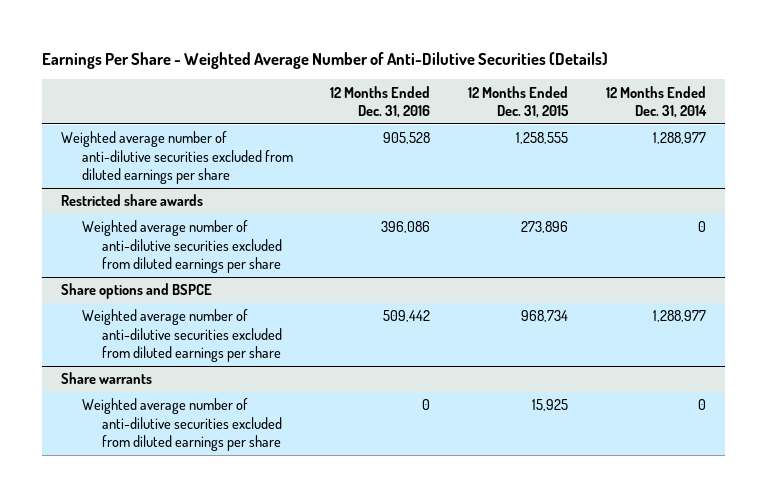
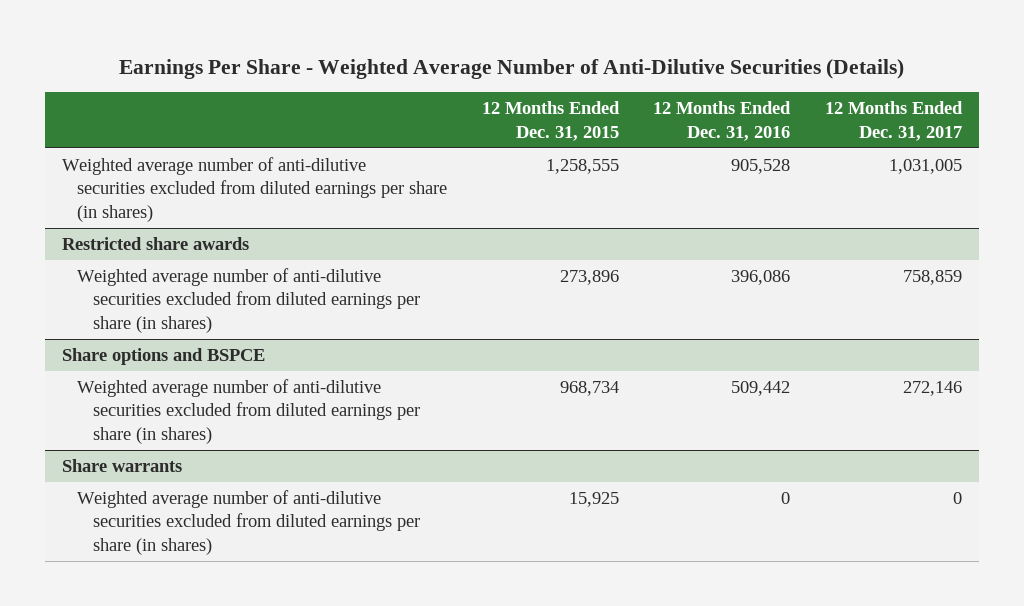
- | 12 Months Ended Dec. 31, 2016 | 12 Months Ended Dec. 31, 2015 | 12 Months Ended Dec. 31, 2014
+ | 12 Months Ended Dec. 31, 2015 | 12 Months Ended Dec. 31, 2016 | 12 Months Ended Dec. 31, 2017
- Weighted average number of anti-dilutive securities excluded from diluted earnings per share | 905,528 | 1,258,555 | 1,288,977
+ Weighted average number of anti-dilutive securities excluded from diluted earnings per share (in shares) | 1,258,555 | 905,528 | 1,031,005
@ Restricted share awards
- Weighted average number of anti-dilutive securities excluded from diluted earnings per share | 396,086 | 273,896 | 0
+ Weighted average number of anti-dilutive securities excluded from diluted earnings per share (in shares) | 273,896 | 396,086 | 758,859
@ Share options and BSPCE
- Weighted average number of anti-dilutive securities excluded from diluted earnings per share | 509,442 | 968,734 | 1,288,977
+ Weighted average number of anti-dilutive securities excluded from diluted earnings per share (in shares) | 968,734 | 509,442 | 272,146
@ Share warrants
- Weighted average number of anti-dilutive securities excluded from diluted earnings per share | 0 | 15,925 | 0
+ Weighted average number of anti-dilutive securities excluded from diluted earnings per share (in shares) | 15,925 | 0 | 0

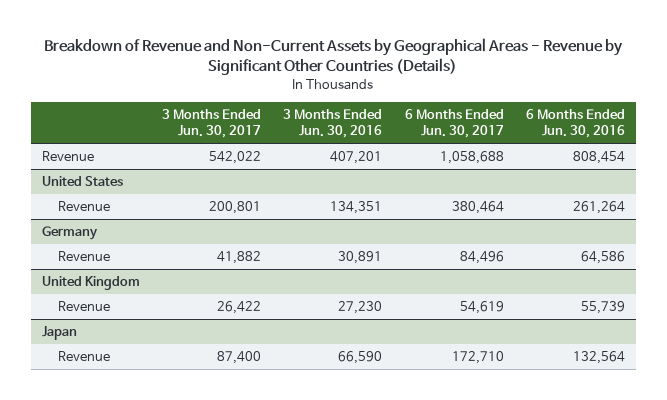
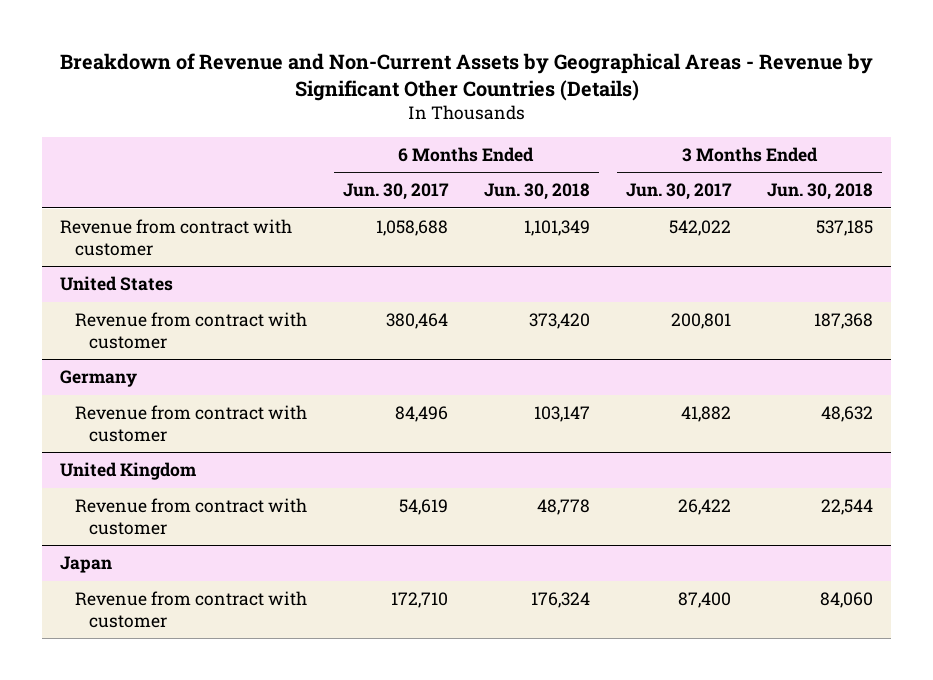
- | 3 Months Ended Jun. 30, 2017 | 3 Months Ended Jun. 30, 2016 | 6 Months Ended Jun. 30, 2017 | 6 Months Ended Jun. 30, 2016
+ | 6 Months Ended Jun. 30, 2017 | 6 Months Ended Jun. 30, 2018 | 3 Months Ended Jun. 30, 2017 | 3 Months Ended Jun. 30, 2018
- Revenue | 542,022 | 407,201 | 1,058,688 | 808,454
+ Revenue from contract with customer | 1,058,688 | 1,101,349 | 542,022 | 537,185
@ United States
- Revenue | 200,801 | 134,351 | 380,464 | 261,264
+ Revenue from contract with customer | 380,464 | 373,420 | 200,801 | 187,368
@ Germany
- Revenue | 41,882 | 30,891 | 84,496 | 64,586
+ Revenue from contract with customer | 84,496 | 103,147 | 41,882 | 48,632
@ United Kingdom
- Revenue | 26,422 | 27,230 | 54,619 | 55,739
+ Revenue from contract with customer | 54,619 | 48,778 | 26,422 | 22,544
@ Japan
- Revenue | 87,400 | 66,590 | 172,710 | 132,564
+ Revenue from contract with customer | 172,710 | 176,324 | 87,400 | 84,060

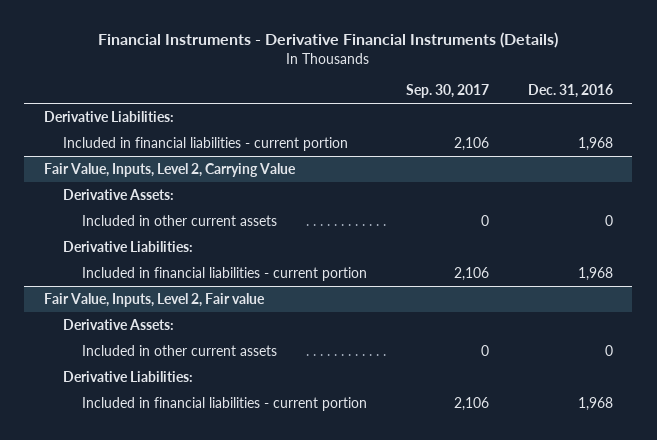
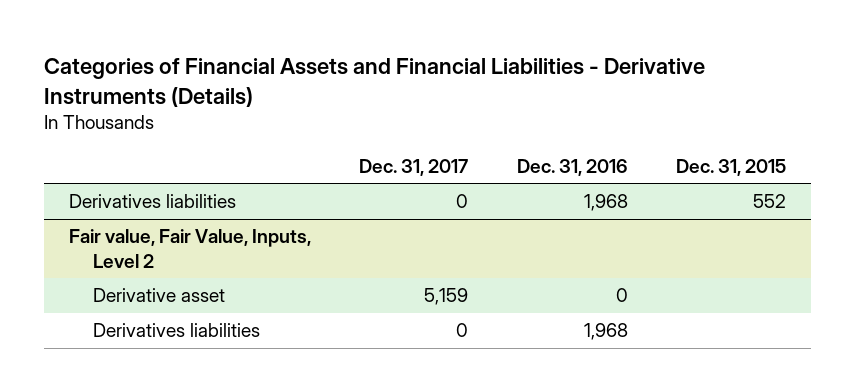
- Financial Instruments - Derivative Financial Instruments (Details)
+ Categories of Financial Assets and Financial Liabilities - Derivative Instruments (Details)
- | Sep. 30, 2017 | Dec. 31, 2016
+ | Dec. 31, 2017 | Dec. 31, 2016 | Dec. 31, 2015
- Derivative Liabilities:
- Included in financial liabilities - current portion | 2,106 | 1,968
- Fair Value, Inputs, Level 2, Carrying Value
- Derivative Assets:
- Included in other current assets | 0 | 0
- Derivative Liabilities:
- Included in financial liabilities - current portion | 2,106 | 1,968
- Fair Value, Inputs, Level 2, Fair value
- Derivative Assets:
- Included in other current assets | 0 | 0
- Derivative Liabilities:
- Included in financial liabilities - current portion | 2,106 | 1,968
+ Derivatives liabilities | 0 | 1,968 | 552
+ Fair value, Fair Value, Inputs, Level 2
+ Derivative asset | 5,159 | 0 |
+ Derivatives liabilities | 0 | 1,968 |

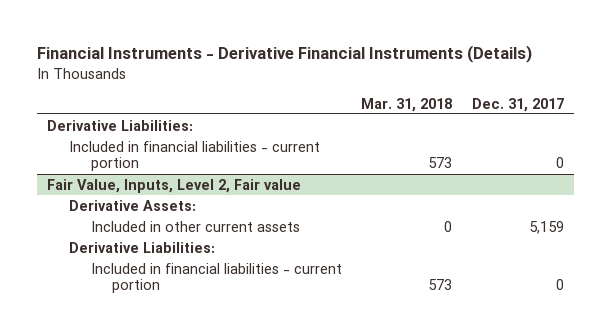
- Categories of Financial Assets and Financial Liabilities - Derivative Instruments (Details)
+ Financial Instruments - Derivative Financial Instruments (Details)
- | Dec. 31, 2017 | Dec. 31, 2016 | Dec. 31, 2015
+ | Mar. 31, 2018 | Dec. 31, 2017
- Derivatives liabilities | 0 | 1,968 | 552
- Fair value, Fair Value, Inputs, Level 2
- Derivative asset | 5,159 | 0 |
- Derivatives liabilities | 0 | 1,968 |
+ Derivative Liabilities:
+ Included in financial liabilities - current portion | 573 | 0
+ Fair Value, Inputs, Level 2, Fair value
+ Derivative Assets:
+ Included in other current assets | 0 | 5,159
+ Derivative Liabilities:
+ Included in financial liabilities - current portion | 573 | 0

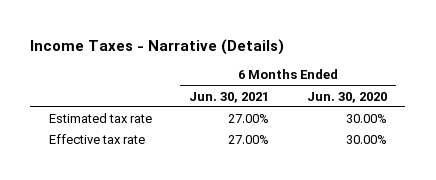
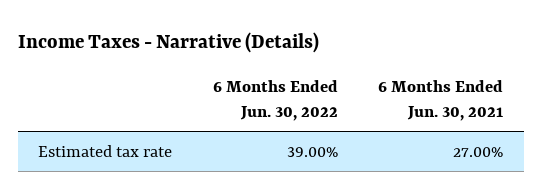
- | 6 Months Ended Jun. 30, 2021 | 6 Months Ended Jun. 30, 2020
+ | 6 Months Ended Jun. 30, 2022 | 6 Months Ended Jun. 30, 2021
- Effective tax rate | 27.00% | 30.00%

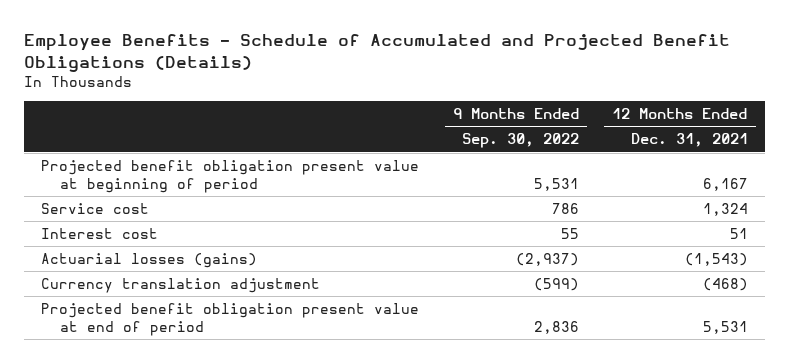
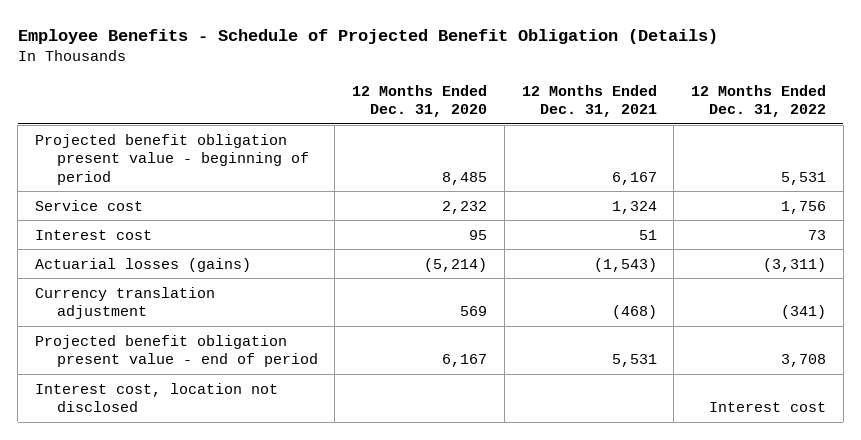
- Employee Benefits - Schedule of Accumulated and Projected Benefit Obligations (Details)
+ Employee Benefits - Schedule of Projected Benefit Obligation (Details)
- | 9 Months Ended Sep. 30, 2022 | 12 Months Ended Dec. 31, 2021
+ | 12 Months Ended Dec. 31, 2020 | 12 Months Ended Dec. 31, 2021 | 12 Months Ended Dec. 31, 2022
- Projected benefit obligation present value at beginning of period | 5,531 | 6,167
+ Projected benefit obligation present value - beginning of period | 8,485 | 6,167 | 5,531
- Projected benefit obligation present value at end of period | 2,836 | 5,531
+ Projected benefit obligation present value - end of period | 6,167 | 5,531 | 3,708
+ Interest cost, location not disclosed | | | Interest cost

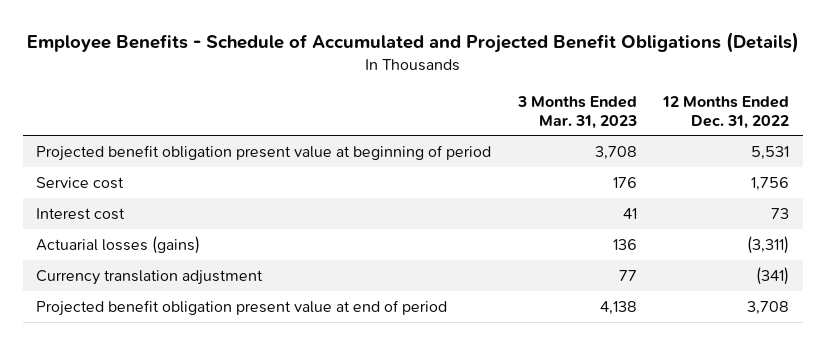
- Employee Benefits - Schedule of Projected Benefit Obligation (Details)
+ Employee Benefits - Schedule of Accumulated and Projected Benefit Obligations (Details)
- | 12 Months Ended Dec. 31, 2020 | 12 Months Ended Dec. 31, 2021 | 12 Months Ended Dec. 31, 2022
+ | 3 Months Ended Mar. 31, 2023 | 12 Months Ended Dec. 31, 2022
- Projected benefit obligation present value - beginning of period | 8,485 | 6,167 | 5,531
+ Projected benefit obligation present value at beginning of period | 3,708 | 5,531
- Projected benefit obligation present value - end of period | 6,167 | 5,531 | 3,708
- Interest cost, location not disclosed | | | Interest cost
+ Projected benefit obligation present value at end of period | 4,138 | 3,708

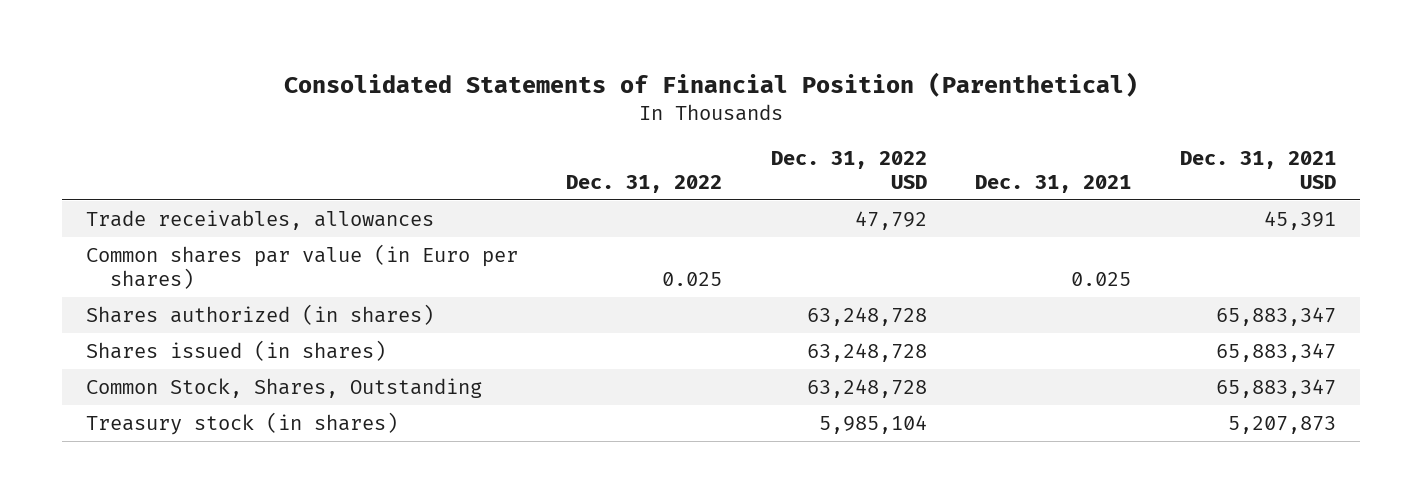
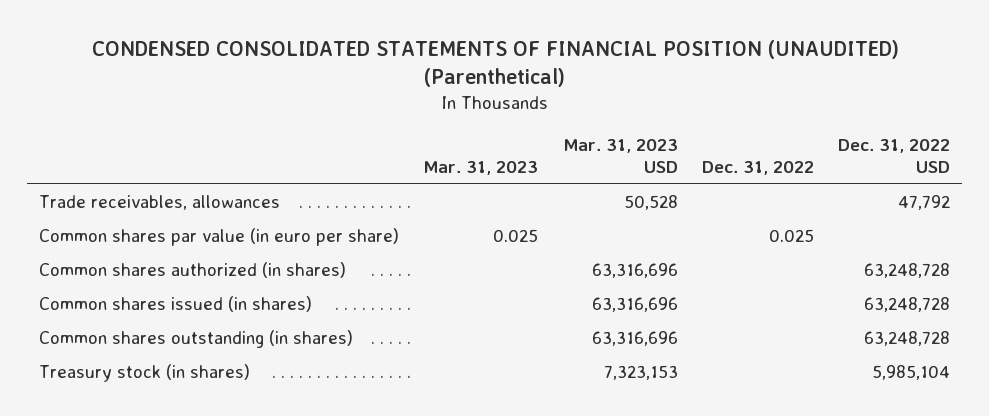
- Consolidated Statements of Financial Position (Parenthetical)
+ CONDENSED CONSOLIDATED STATEMENTS OF FINANCIAL POSITION (UNAUDITED) (Parenthetical)
- | Dec. 31, 2022 | Dec. 31, 2022 USD | Dec. 31, 2021 | Dec. 31, 2021 USD
+ | Mar. 31, 2023 | Mar. 31, 2023 USD | Dec. 31, 2022 | Dec. 31, 2022 USD
- Common shares par value (in Euro per shares) | 0.025 | | 0.025 |
- Shares authorized (in shares) | | 63,248,728 | | 65,883,347
- Shares issued (in shares) | | 63,248,728 | | 65,883,347
- Common Stock, Shares, Outstanding | | 63,248,728 | | 65,883,347
+ Common shares par value (in euro per share) | 0.025 | | 0.025 |
+ Common shares authorized (in shares) | | 63,316,696 | | 63,248,728
+ Common shares issued (in shares) | | 63,316,696 | | 63,248,728
+ Common shares outstanding (in shares) | | 63,316,696 | | 63,248,728

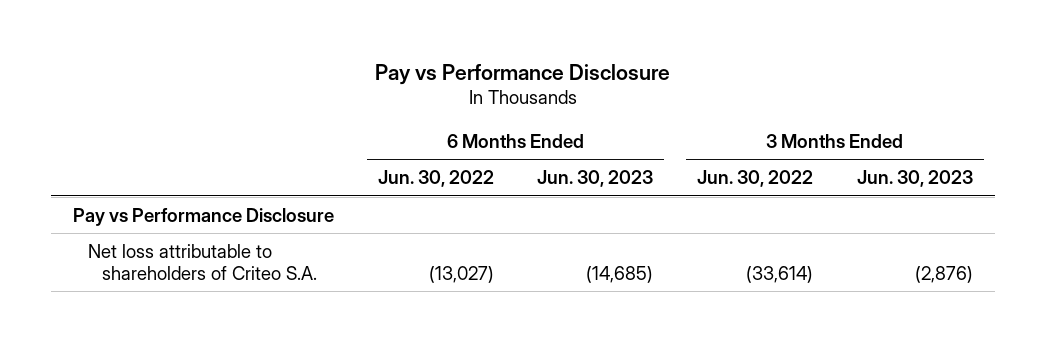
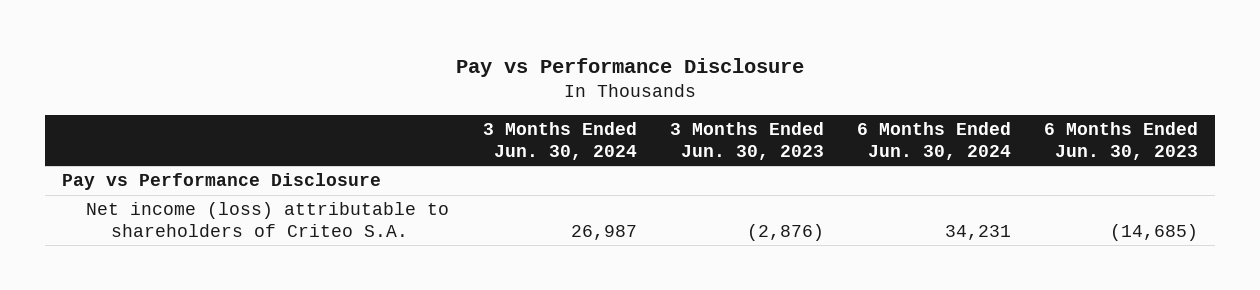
- | 6 Months Ended Jun. 30, 2022 | 6 Months Ended Jun. 30, 2023 | 3 Months Ended Jun. 30, 2022 | 3 Months Ended Jun. 30, 2023
+ | 3 Months Ended Jun. 30, 2024 | 3 Months Ended Jun. 30, 2023 | 6 Months Ended Jun. 30, 2024 | 6 Months Ended Jun. 30, 2023
- Net loss attributable to shareholders of Criteo S.A. | (13,027) | (14,685) | (33,614) | (2,876)
+ Net income (loss) attributable to shareholders of Criteo S.A. | 26,987 | (2,876) | 34,231 | (14,685)

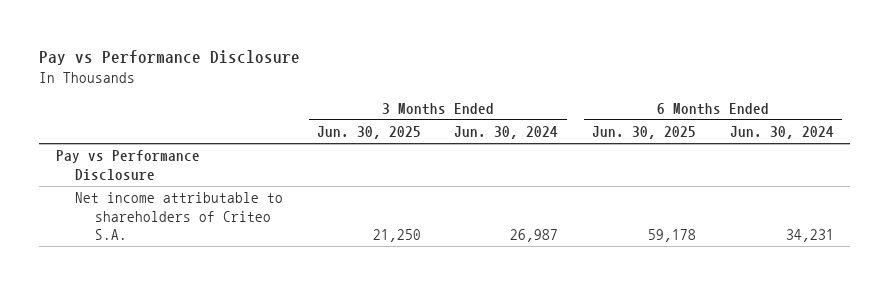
- | 3 Months Ended Jun. 30, 2024 | 3 Months Ended Jun. 30, 2023 | 6 Months Ended Jun. 30, 2024 | 6 Months Ended Jun. 30, 2023
+ | 3 Months Ended Jun. 30, 2025 | 3 Months Ended Jun. 30, 2024 | 6 Months Ended Jun. 30, 2025 | 6 Months Ended Jun. 30, 2024
- Net income (loss) attributable to shareholders of Criteo S.A. | 26,987 | (2,876) | 34,231 | (14,685)
+ Net income attributable to shareholders of Criteo S.A. | 21,250 | 26,987 | 59,178 | 34,231

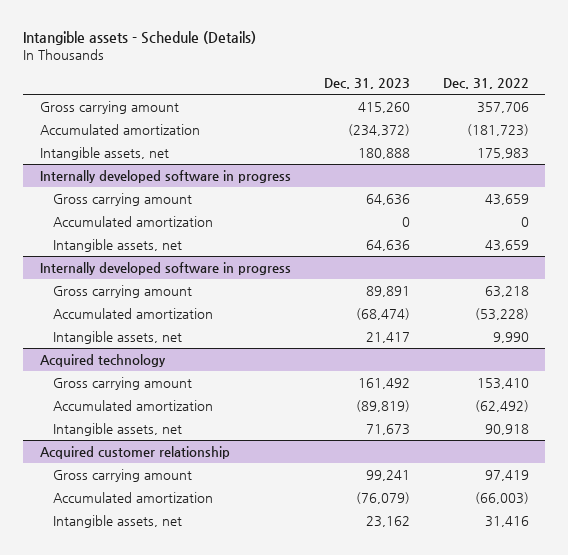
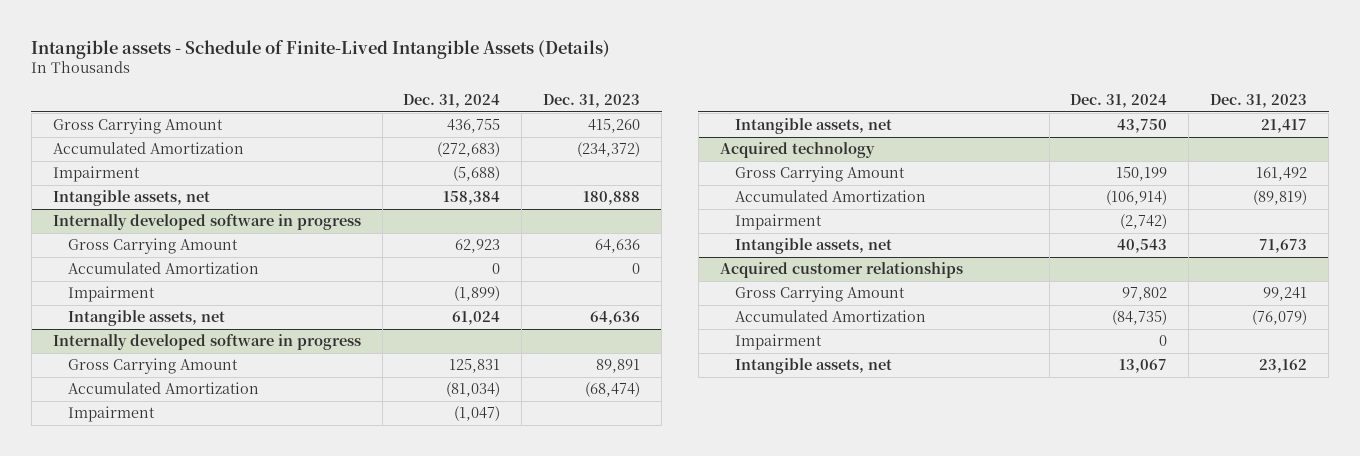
- Intangible assets - Schedule (Details)
+ Intangible assets - Schedule of Finite-Lived Intangible Assets (Details)
- | Dec. 31, 2023 | Dec. 31, 2022
+ | Dec. 31, 2024 | Dec. 31, 2023
- Gross carrying amount | 415,260 | 357,706
- Accumulated amortization | (234,372) | (181,723)
+ Gross Carrying Amount | 436,755 | 415,260
+ Accumulated Amortization | (272,683) | (234,372)
+ Impairment | (5,688) |
@ Internally developed software in progress
- Gross carrying amount | 64,636 | 43,659
- Accumulated amortization | 0 | 0
+ Gross Carrying Amount | 62,923 | 64,636
+ Accumulated Amortization | 0 | 0
+ Impairment | (1,899) |
- Gross carrying amount | 89,891 | 63,218
- Accumulated amortization | (68,474) | (53,228)
+ Gross Carrying Amount | 125,831 | 89,891
+ Accumulated Amortization | (81,034) | (68,474)
+ Impairment | (1,047) |
@ Acquired technology
- Gross carrying amount | 161,492 | 153,410
- Accumulated amortization | (89,819) | (62,492)
+ Gross Carrying Amount | 150,199 | 161,492
+ Accumulated Amortization | (106,914) | (89,819)
+ Impairment | (2,742) |
- Acquired customer relationship
- Gross carrying amount | 99,241 | 97,419
- Accumulated amortization | (76,079) | (66,003)
+ Acquired customer relationships
+ Gross Carrying Amount | 97,802 | 99,241
+ Accumulated Amortization | (84,735) | (76,079)
+ Impairment | 0 |

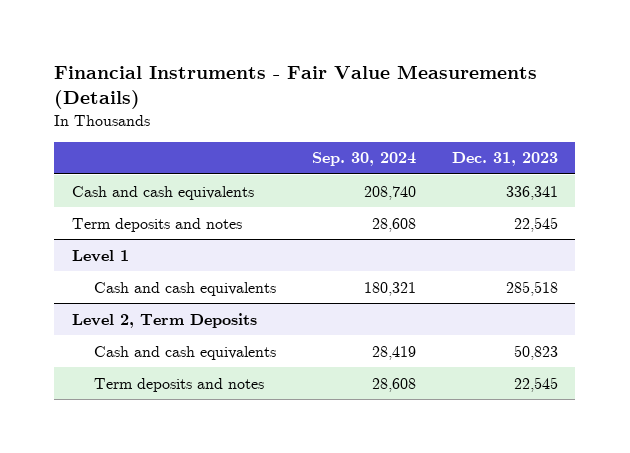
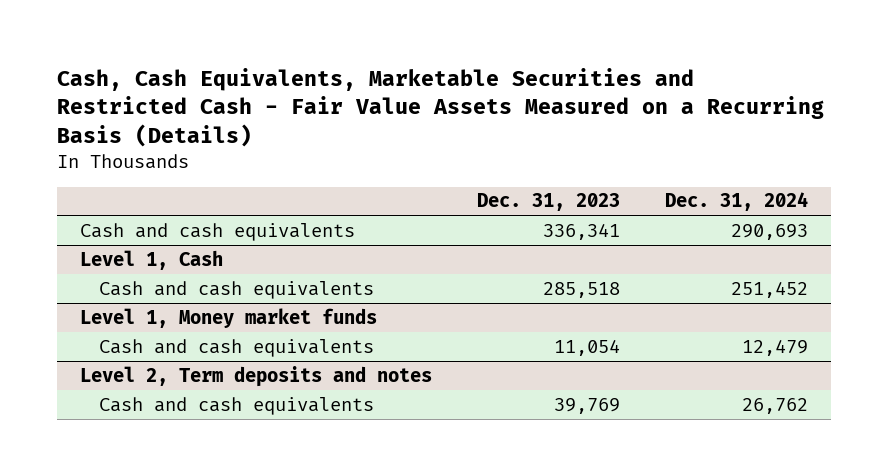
- Financial Instruments - Fair Value Measurements (Details)
+ Cash, Cash Equivalents, Marketable Securities and Restricted Cash - Fair Value Assets Measured on a Recurring Basis (Details)
- | Sep. 30, 2024 | Dec. 31, 2023
+ | Dec. 31, 2023 | Dec. 31, 2024
- Term deposits and notes | 28,608 | 22,545
- Level 1
+ Level 1, Cash
- Level 2, Term Deposits
- Cash and cash equivalents | 28,419 | 50,823
- Term deposits and notes | 28,608 | 22,545
+ Level 1, Money market funds
+ Cash and cash equivalents | 11,054 | 12,479
+ Level 2, Term deposits and notes
+ Cash and cash equivalents | 39,769 | 26,762

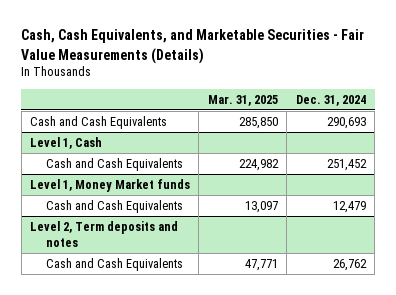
- Cash, Cash Equivalents, Marketable Securities and Restricted Cash - Fair Value Assets Measured on a Recurring Basis (Details)
+ Cash, Cash Equivalents, and Marketable Securities - Fair Value Measurements (Details)
- | Dec. 31, 2023 | Dec. 31, 2024
+ | Mar. 31, 2025 | Dec. 31, 2024
- Cash and cash equivalents | 336,341 | 290,693
+ Cash and Cash Equivalents | 285,850 | 290,693
@ Level 1, Cash
- Cash and cash equivalents | 285,518 | 251,452
- Level 1, Money market funds
- Cash and cash equivalents | 11,054 | 12,479
@ Level 1, Cash
+ Cash and Cash Equivalents | 224,982 | 251,452
+ Level 1, Money Market funds
+ Cash and Cash Equivalents | 13,097 | 12,479
@ Level 2, Term deposits and notes
- Cash and cash equivalents | 39,769 | 26,762
+ Cash and Cash Equivalents | 47,771 | 26,762

